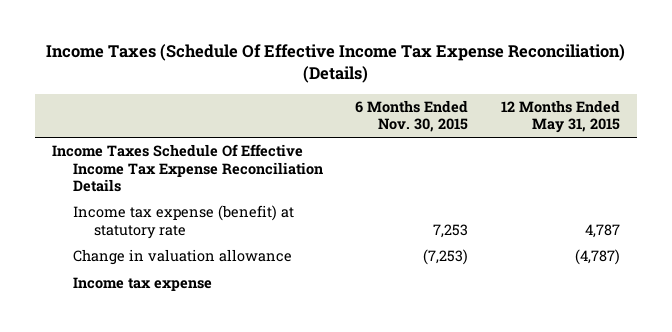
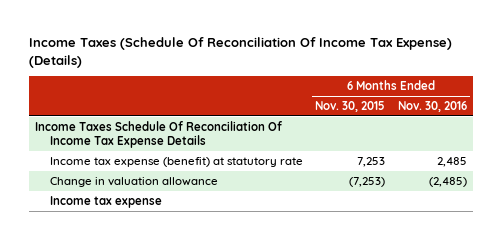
- Income Taxes (Schedule Of Effective Income Tax Expense Reconciliation) (Details)
+ Income Taxes (Schedule Of Reconciliation Of Income Tax Expense) (Details)
- | 6 Months Ended Nov. 30, 2015 | 12 Months Ended May 31, 2015
+ | 6 Months Ended Nov. 30, 2015 | 6 Months Ended Nov. 30, 2016
- Income Taxes Schedule Of Effective Income Tax Expense Reconciliation Details
+ Income Taxes Schedule Of Reconciliation Of Income Tax Expense Details

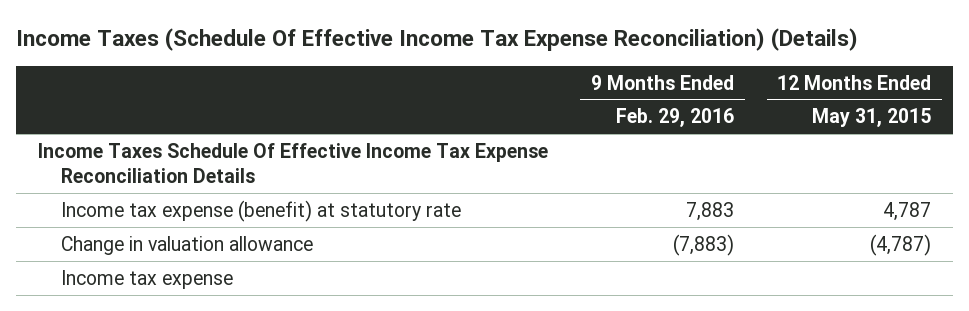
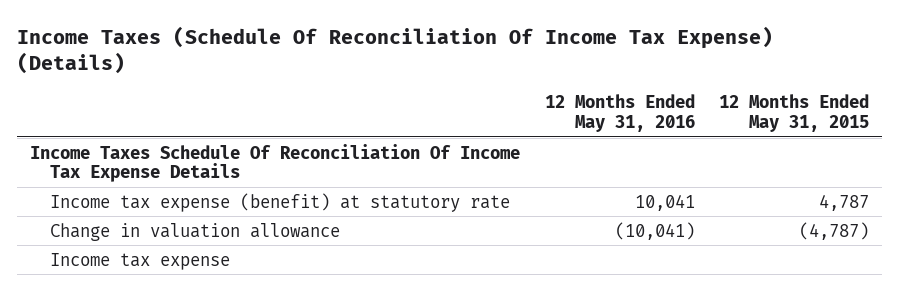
- Income Taxes (Schedule Of Effective Income Tax Expense Reconciliation) (Details)
+ Income Taxes (Schedule Of Reconciliation Of Income Tax Expense) (Details)
- | 9 Months Ended Feb. 29, 2016 | 12 Months Ended May 31, 2015
+ | 12 Months Ended May 31, 2016 | 12 Months Ended May 31, 2015
- Income Taxes Schedule Of Effective Income Tax Expense Reconciliation Details
+ Income Taxes Schedule Of Reconciliation Of Income Tax Expense Details

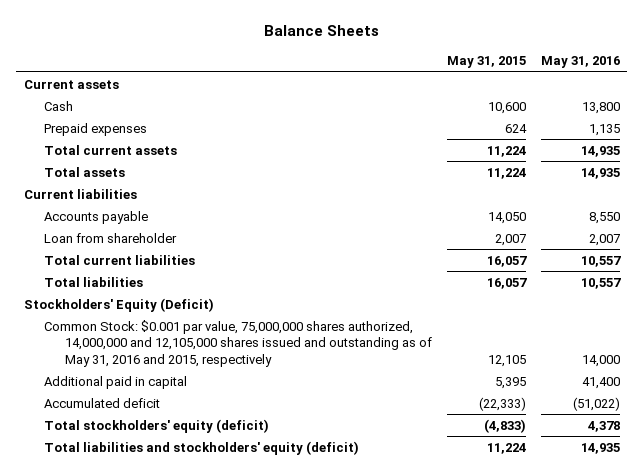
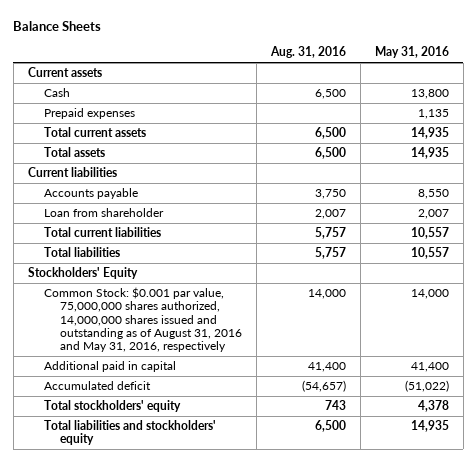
- | May 31, 2015 | May 31, 2016
+ | Aug. 31, 2016 | May 31, 2016
- Stockholders' Equity (Deficit)
- Common Stock: $0.001 par value, 75,000,000 shares authorized, 14,000,000 and 12,105,000 shares issued and outstanding as of May 31, 2016 and 2015, respectively | 12,105 | 14,000
+ Stockholders' Equity
+ Common Stock: $0.001 par value, 75,000,000 shares authorized, 14,000,000 shares issued and outstanding as of August 31, 2016 and May 31, 2016, respectively | 14,000 | 14,000
- Total stockholders' equity (deficit) | (4,833) | 4,378
- Total liabilities and stockholders' equity (deficit) | 11,224 | 14,935
+ Total stockholders' equity | 743 | 4,378
+ Total liabilities and stockholders' equity | 6,500 | 14,935

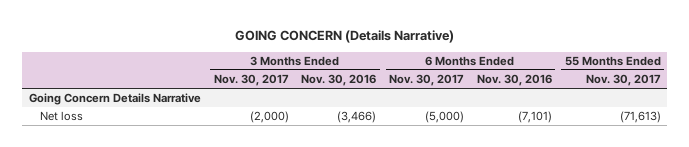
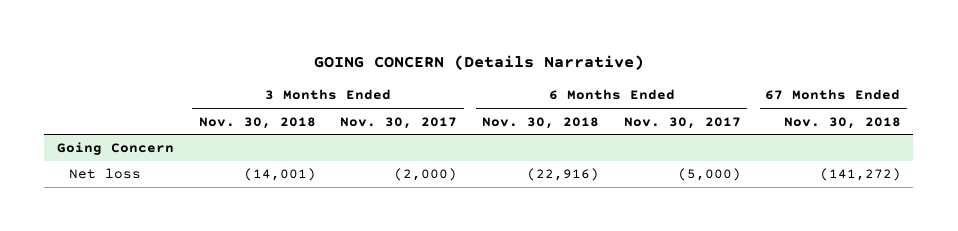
- | 3 Months Ended Nov. 30, 2017 | 3 Months Ended Nov. 30, 2016 | 6 Months Ended Nov. 30, 2017 | 6 Months Ended Nov. 30, 2016 | 55 Months Ended Nov. 30, 2017
+ | 3 Months Ended Nov. 30, 2018 | 3 Months Ended Nov. 30, 2017 | 6 Months Ended Nov. 30, 2018 | 6 Months Ended Nov. 30, 2017 | 67 Months Ended Nov. 30, 2018
- Going Concern Details Narrative
+ Going Concern

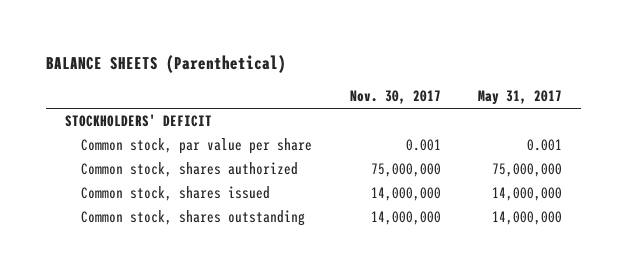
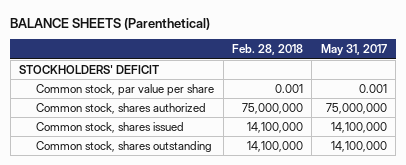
- | Nov. 30, 2017 | May 31, 2017
+ | Feb. 28, 2018 | May 31, 2017
- Common stock, shares issued | 14,000,000 | 14,000,000
- Common stock, shares outstanding | 14,000,000 | 14,000,000
+ Common stock, shares issued | 14,100,000 | 14,100,000
+ Common stock, shares outstanding | 14,100,000 | 14,100,000

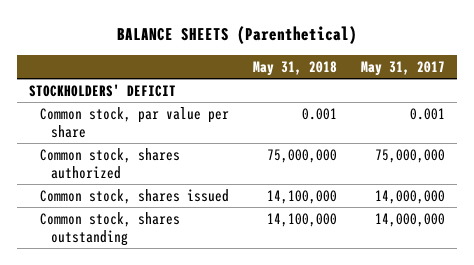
- | Feb. 28, 2018 | May 31, 2017
+ | May 31, 2018 | May 31, 2017
- Common stock, shares issued | 14,100,000 | 14,100,000
- Common stock, shares outstanding | 14,100,000 | 14,100,000
+ Common stock, shares issued | 14,100,000 | 14,000,000
+ Common stock, shares outstanding | 14,100,000 | 14,000,000

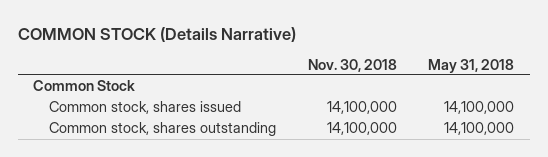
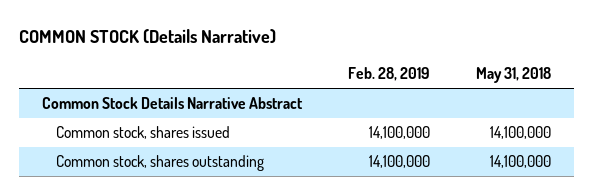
- | Nov. 30, 2018 | May 31, 2018
+ | Feb. 28, 2019 | May 31, 2018
- Common Stock
+ Common Stock Details Narrative Abstract

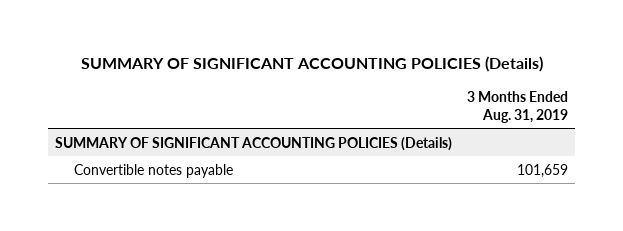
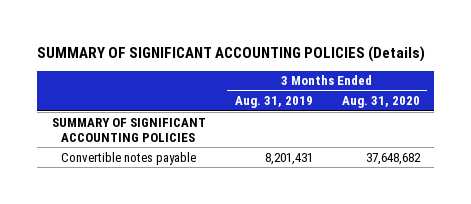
- | 3 Months Ended Aug. 31, 2019
+ | 3 Months Ended Aug. 31, 2019 | 3 Months Ended Aug. 31, 2020
- SUMMARY OF SIGNIFICANT ACCOUNTING POLICIES (Details)
- Convertible notes payable | 101,659
+ SUMMARY OF SIGNIFICANT ACCOUNTING POLICIES
+ Convertible notes payable | 8,201,431 | 37,648,682

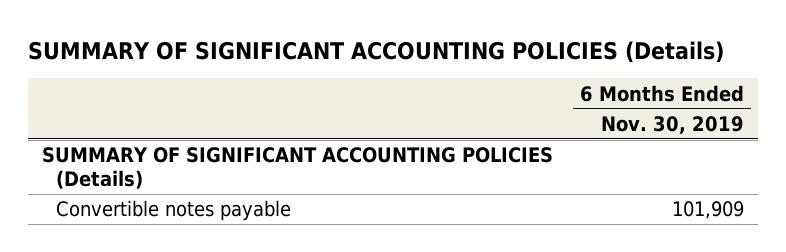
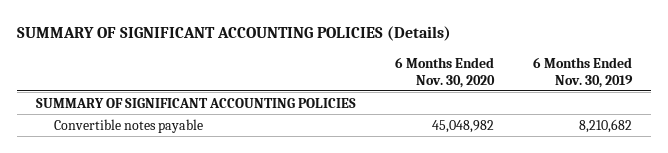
- | 6 Months Ended Nov. 30, 2019
+ | 6 Months Ended Nov. 30, 2020 | 6 Months Ended Nov. 30, 2019
- SUMMARY OF SIGNIFICANT ACCOUNTING POLICIES (Details)
- Convertible notes payable | 101,909
+ SUMMARY OF SIGNIFICANT ACCOUNTING POLICIES
+ Convertible notes payable | 45,048,982 | 8,210,682

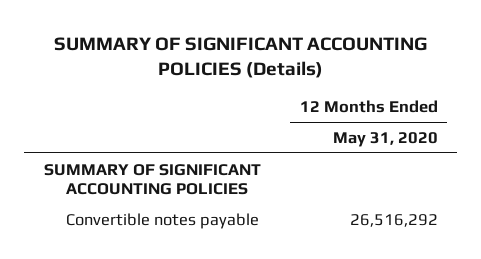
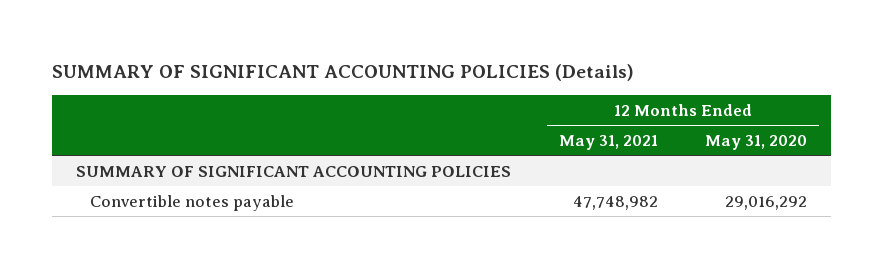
- | 12 Months Ended May 31, 2020
+ | 12 Months Ended May 31, 2021 | 12 Months Ended May 31, 2020
- Convertible notes payable | 26,516,292
+ Convertible notes payable | 47,748,982 | 29,016,292

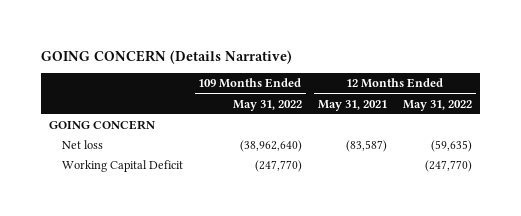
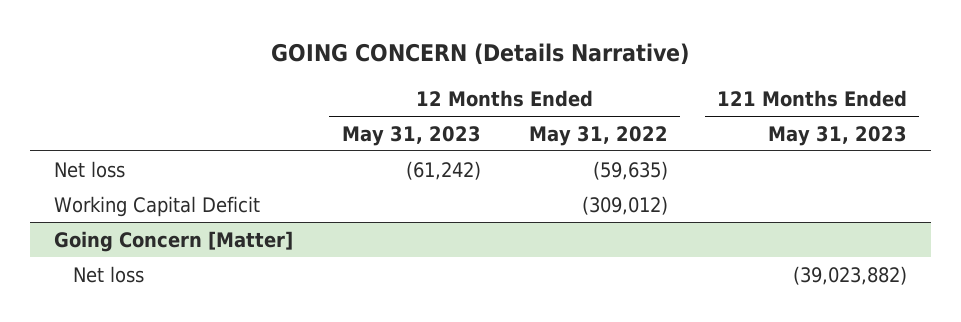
- | 109 Months Ended May 31, 2022 | 12 Months Ended May 31, 2021 | 12 Months Ended May 31, 2022
+ | 12 Months Ended May 31, 2023 | 12 Months Ended May 31, 2022 | 121 Months Ended May 31, 2023
- GOING CONCERN
- Working Capital Deficit | (247,770) | | (247,770)
+ Working Capital Deficit | | (309,012) |
+ Going Concern [Matter]
+ Net loss | | | (39,023,882)

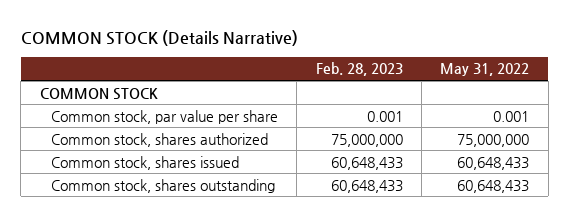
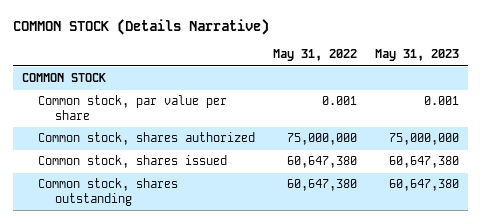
- | Feb. 28, 2023 | May 31, 2022
+ | May 31, 2022 | May 31, 2023
- Common stock, shares issued | 60,648,433 | 60,648,433
- Common stock, shares outstanding | 60,648,433 | 60,648,433
+ Common stock, shares issued | 60,647,380 | 60,647,380
+ Common stock, shares outstanding | 60,647,380 | 60,647,380

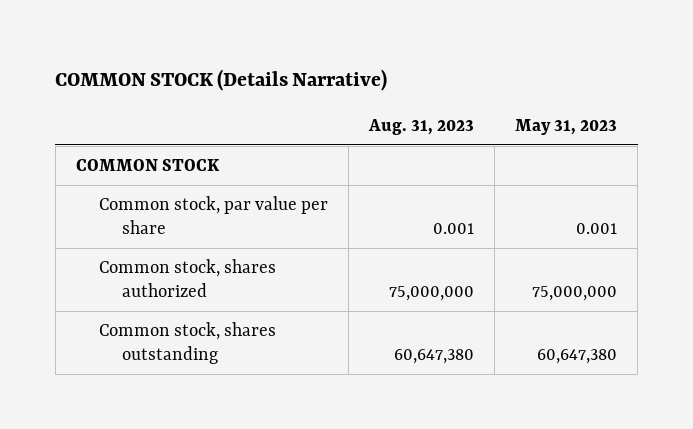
- | May 31, 2022 | May 31, 2023
+ | Aug. 31, 2023 | May 31, 2023
- Common stock, shares issued | 60,647,380 | 60,647,380

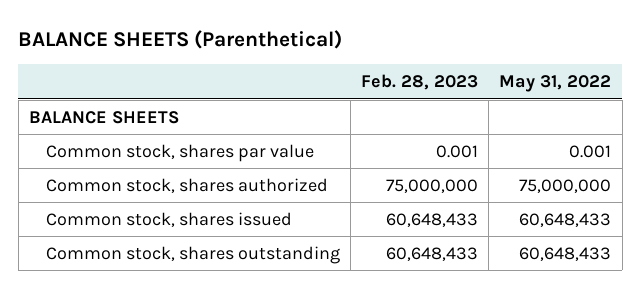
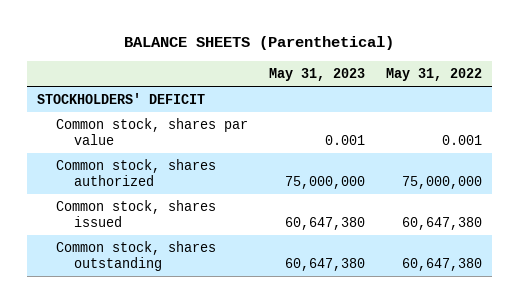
- | Feb. 28, 2023 | May 31, 2022
+ | May 31, 2023 | May 31, 2022
- BALANCE SHEETS
+ STOCKHOLDERS' DEFICIT
- Common stock, shares issued | 60,648,433 | 60,648,433
- Common stock, shares outstanding | 60,648,433 | 60,648,433
+ Common stock, shares issued | 60,647,380 | 60,647,380
+ Common stock, shares outstanding | 60,647,380 | 60,647,380

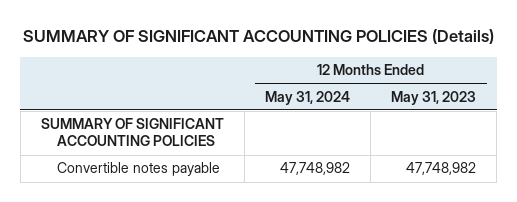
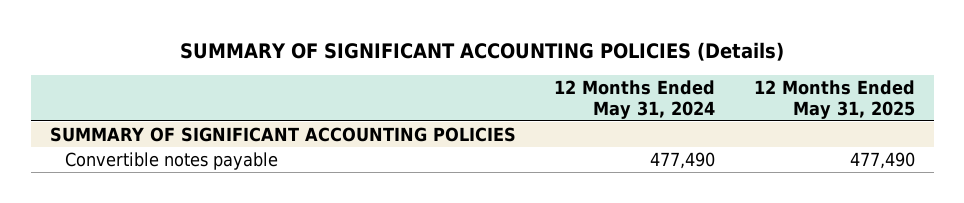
- | 12 Months Ended May 31, 2024 | 12 Months Ended May 31, 2023
+ | 12 Months Ended May 31, 2024 | 12 Months Ended May 31, 2025
- Convertible notes payable | 47,748,982 | 47,748,982
+ Convertible notes payable | 477,490 | 477,490

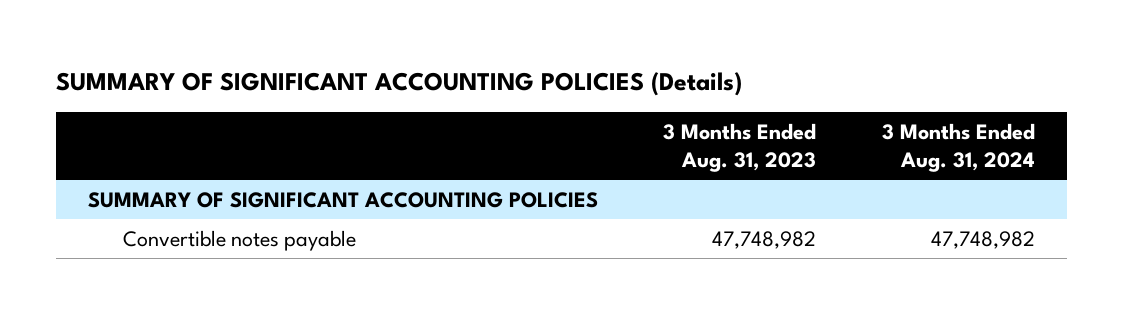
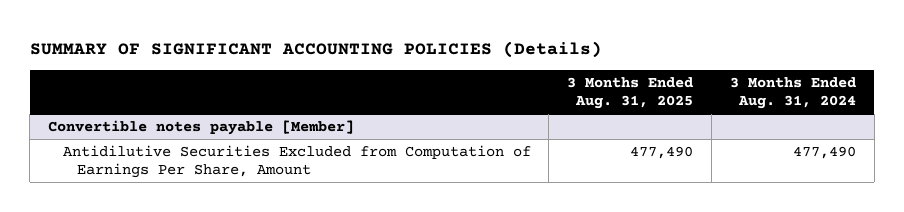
- | 3 Months Ended Aug. 31, 2023 | 3 Months Ended Aug. 31, 2024
+ | 3 Months Ended Aug. 31, 2025 | 3 Months Ended Aug. 31, 2024
- SUMMARY OF SIGNIFICANT ACCOUNTING POLICIES
- Convertible notes payable | 47,748,982 | 47,748,982
+ Convertible notes payable [Member]
+ Antidilutive Securities Excluded from Computation of Earnings Per Share, Amount | 477,490 | 477,490

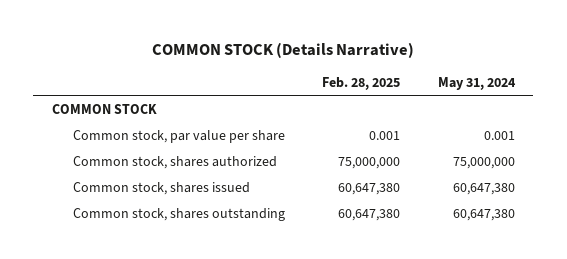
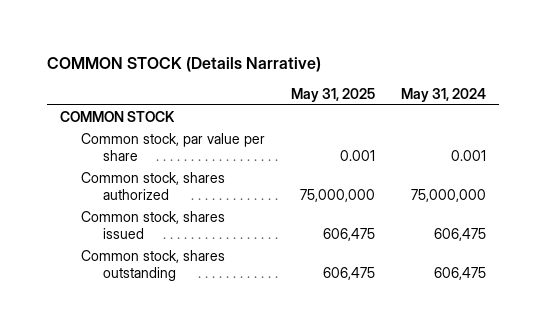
- | Feb. 28, 2025 | May 31, 2024
+ | May 31, 2025 | May 31, 2024
- Common stock, shares issued | 60,647,380 | 60,647,380
- Common stock, shares outstanding | 60,647,380 | 60,647,380
+ Common stock, shares issued | 606,475 | 606,475
+ Common stock, shares outstanding | 606,475 | 606,475

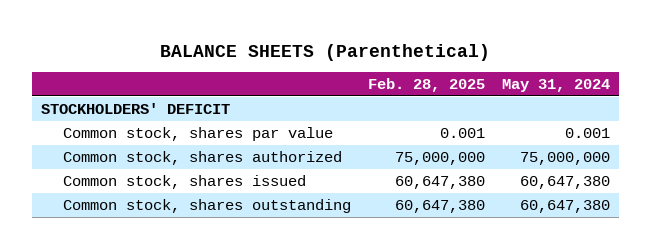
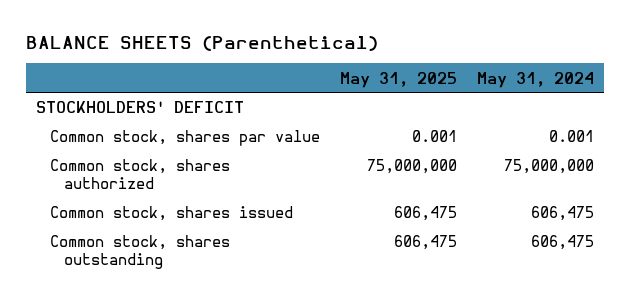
- | Feb. 28, 2025 | May 31, 2024
+ | May 31, 2025 | May 31, 2024
- Common stock, shares issued | 60,647,380 | 60,647,380
- Common stock, shares outstanding | 60,647,380 | 60,647,380
+ Common stock, shares issued | 606,475 | 606,475
+ Common stock, shares outstanding | 606,475 | 606,475

